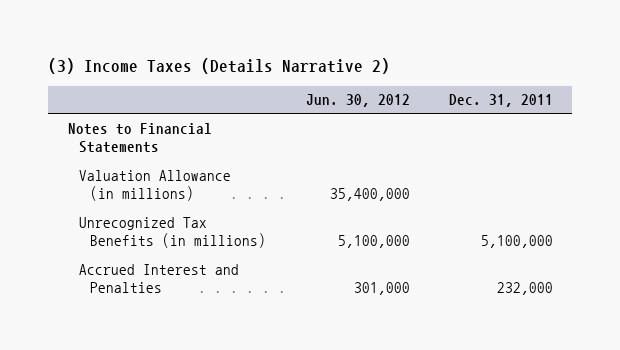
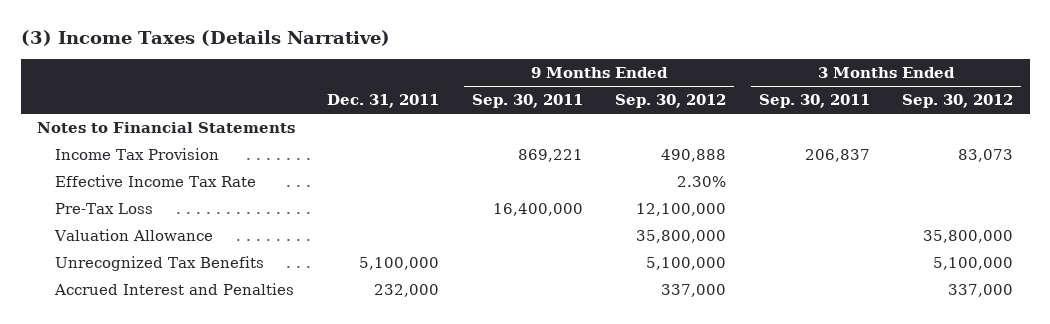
- (3) Income Taxes (Details Narrative 2)
+ (3) Income Taxes (Details Narrative)
- | Jun. 30, 2012 | Dec. 31, 2011
+ | Dec. 31, 2011 | 9 Months Ended Sep. 30, 2011 | 9 Months Ended Sep. 30, 2012 | 3 Months Ended Sep. 30, 2011 | 3 Months Ended Sep. 30, 2012
- Valuation Allowance (in millions) | 35,400,000 |
- Unrecognized Tax Benefits (in millions) | 5,100,000 | 5,100,000
+ Income Tax Provision | | 869,221 | 490,888 | 206,837 | 83,073
+ Effective Income Tax Rate | | | 2.30% | |
+ Pre-Tax Loss | | 16,400,000 | 12,100,000 | |
+ Valuation Allowance | | | 35,800,000 | | 35,800,000
+ Unrecognized Tax Benefits | 5,100,000 | | 5,100,000 | | 5,100,000

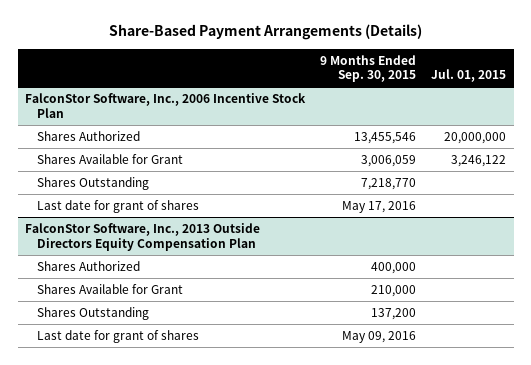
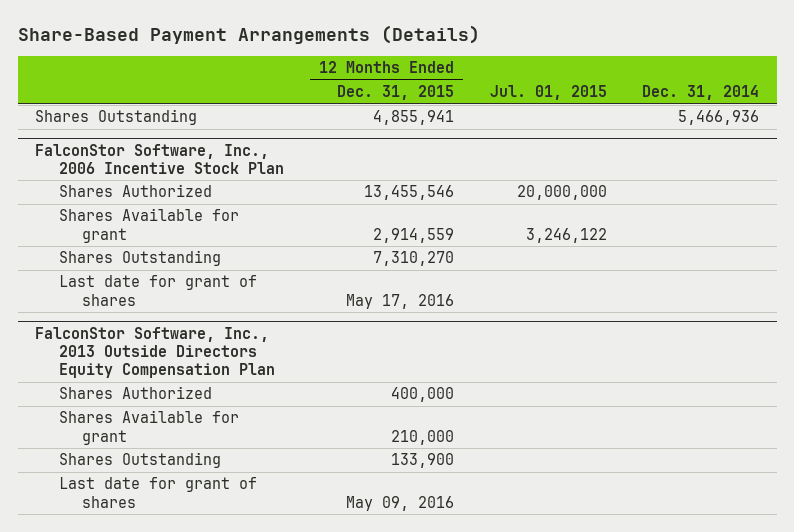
- | 9 Months Ended Sep. 30, 2015 | Jul. 01, 2015
+ | 12 Months Ended Dec. 31, 2015 | Jul. 01, 2015 | Dec. 31, 2014
+ Shares Outstanding | 4,855,941 | | 5,466,936
@ FalconStor Software, Inc., 2006 Incentive Stock Plan
- Shares Available for Grant | 3,006,059 | 3,246,122
+ Shares Available for grant | 2,914,559 | 3,246,122 |
@ FalconStor Software, Inc., 2013 Outside Directors Equity Compensation Plan
- Shares Available for Grant | 210,000 |
+ Shares Available for grant | 210,000 | |

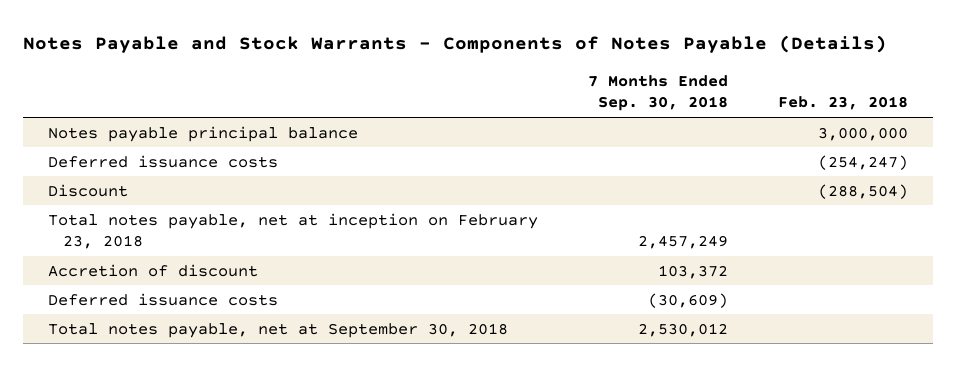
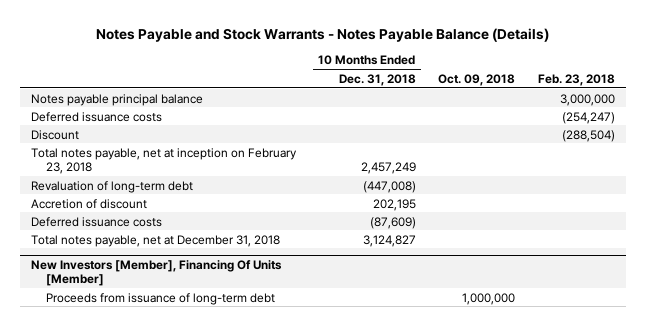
- Notes Payable and Stock Warrants - Components of Notes Payable (Details)
+ Notes Payable and Stock Warrants - Notes Payable Balance (Details)
- | 7 Months Ended Sep. 30, 2018 | Feb. 23, 2018
+ | 10 Months Ended Dec. 31, 2018 | Oct. 09, 2018 | Feb. 23, 2018
+ Revaluation of long-term debt | (447,008) | |
- Total notes payable, net at September 30, 2018 | 2,530,012 |
+ Total notes payable, net at December 31, 2018 | 3,124,827 | |
+ New Investors [Member], Financing Of Units [Member]
+ Proceeds from issuance of long-term debt | | 1,000,000 |

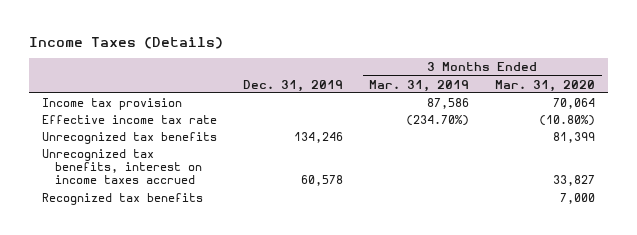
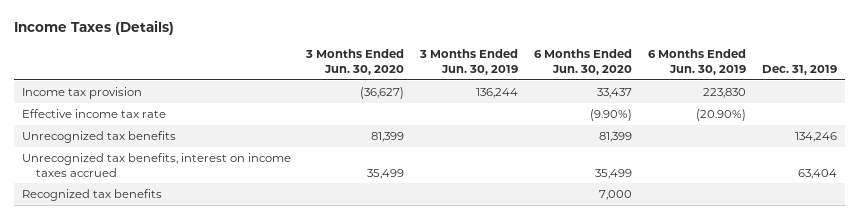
- | Dec. 31, 2019 | 3 Months Ended Mar. 31, 2019 | 3 Months Ended Mar. 31, 2020
+ | 3 Months Ended Jun. 30, 2020 | 3 Months Ended Jun. 30, 2019 | 6 Months Ended Jun. 30, 2020 | 6 Months Ended Jun. 30, 2019 | Dec. 31, 2019
- Unrecognized tax benefits, interest on income taxes accrued | 60,578 | | 33,827
+ Unrecognized tax benefits, interest on income taxes accrued | 35,499 | | 35,499 | | 63,404

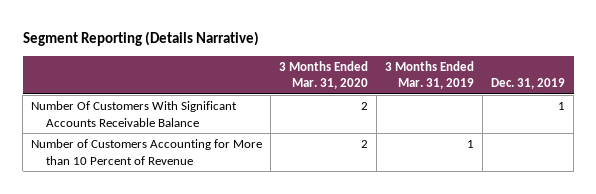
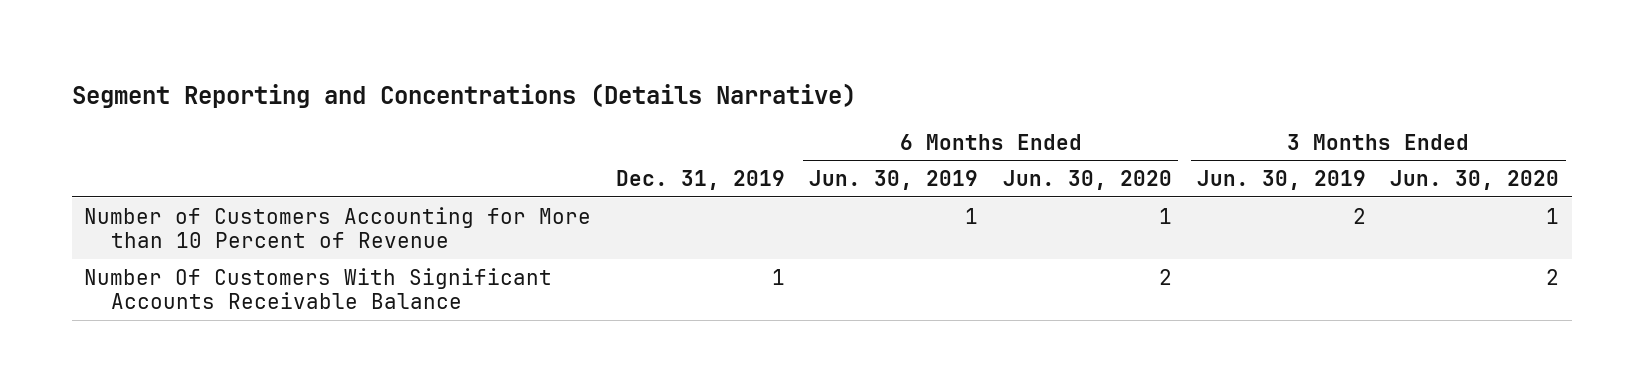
- Segment Reporting (Details Narrative)
+ Segment Reporting and Concentrations (Details Narrative)
- | 3 Months Ended Mar. 31, 2020 | 3 Months Ended Mar. 31, 2019 | Dec. 31, 2019
+ | Dec. 31, 2019 | 6 Months Ended Jun. 30, 2019 | 6 Months Ended Jun. 30, 2020 | 3 Months Ended Jun. 30, 2019 | 3 Months Ended Jun. 30, 2020
moved down: Number Of Customers With Significant Accounts Receivable Balance | 1 | | 2 | | 2

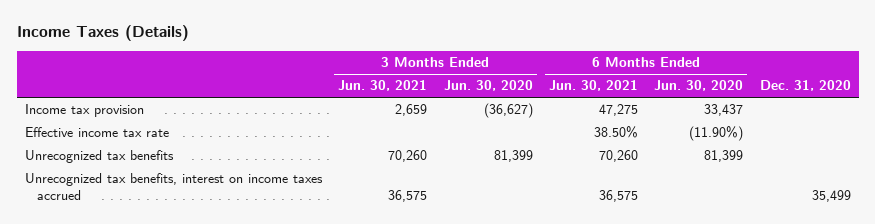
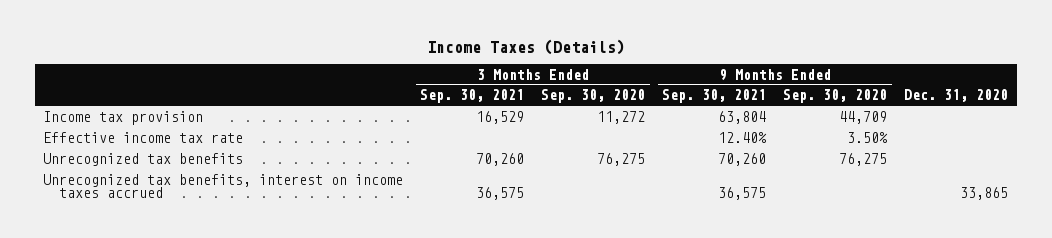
- | 3 Months Ended Jun. 30, 2021 | 3 Months Ended Jun. 30, 2020 | 6 Months Ended Jun. 30, 2021 | 6 Months Ended Jun. 30, 2020 | Dec. 31, 2020
+ | 3 Months Ended Sep. 30, 2021 | 3 Months Ended Sep. 30, 2020 | 9 Months Ended Sep. 30, 2021 | 9 Months Ended Sep. 30, 2020 | Dec. 31, 2020
- Unrecognized tax benefits, interest on income taxes accrued | 36,575 | | 36,575 | | 35,499
+ Unrecognized tax benefits, interest on income taxes accrued | 36,575 | | 36,575 | | 33,865

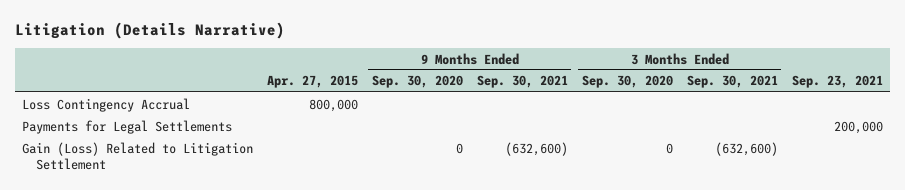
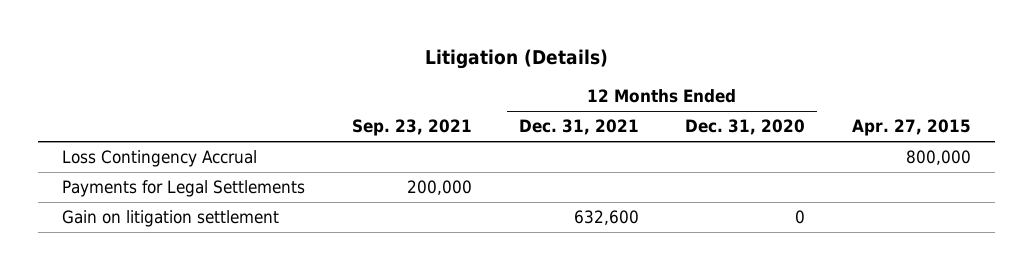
- Litigation (Details Narrative)
+ Litigation (Details)
- | Apr. 27, 2015 | 9 Months Ended Sep. 30, 2020 | 9 Months Ended Sep. 30, 2021 | 3 Months Ended Sep. 30, 2020 | 3 Months Ended Sep. 30, 2021 | Sep. 23, 2021
+ | Sep. 23, 2021 | 12 Months Ended Dec. 31, 2021 | 12 Months Ended Dec. 31, 2020 | Apr. 27, 2015
- Gain (Loss) Related to Litigation Settlement | | 0 | (632,600) | 0 | (632,600) |
+ Gain on litigation settlement | | 632,600 | 0 |

